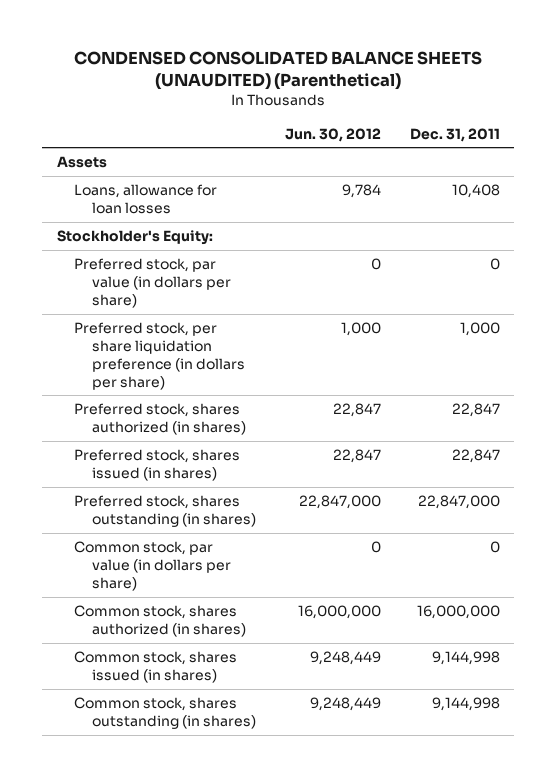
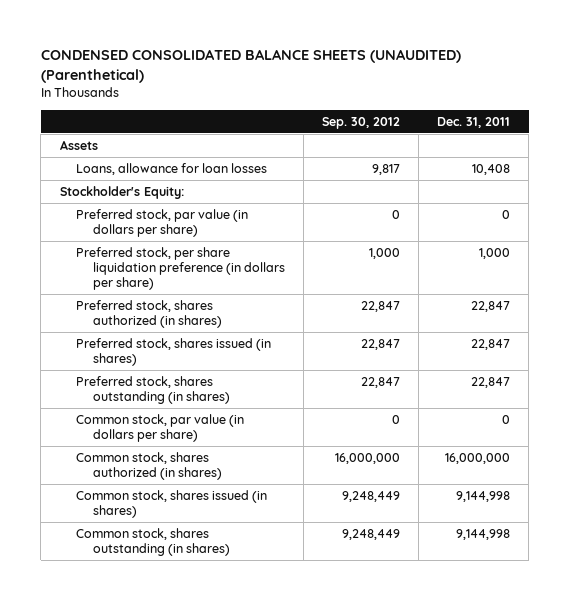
- | Jun. 30, 2012 | Dec. 31, 2011
+ | Sep. 30, 2012 | Dec. 31, 2011
- Preferred stock, shares outstanding (in shares) | 22,847,000 | 22,847,000
+ Preferred stock, shares outstanding (in shares) | 22,847 | 22,847

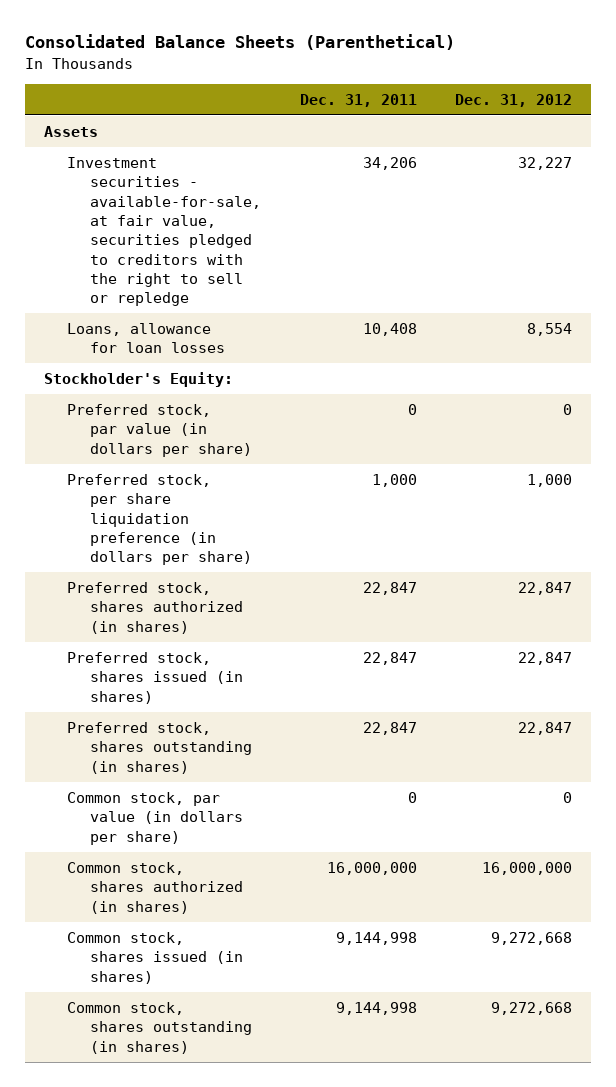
- CONDENSED CONSOLIDATED BALANCE SHEETS (UNAUDITED) (Parenthetical)
+ Consolidated Balance Sheets (Parenthetical)
- | Sep. 30, 2012 | Dec. 31, 2011
+ | Dec. 31, 2011 | Dec. 31, 2012
+ Investment securities - available-for-sale, at fair value, securities pledged to creditors with the right to sell or repledge | 34,206 | 32,227

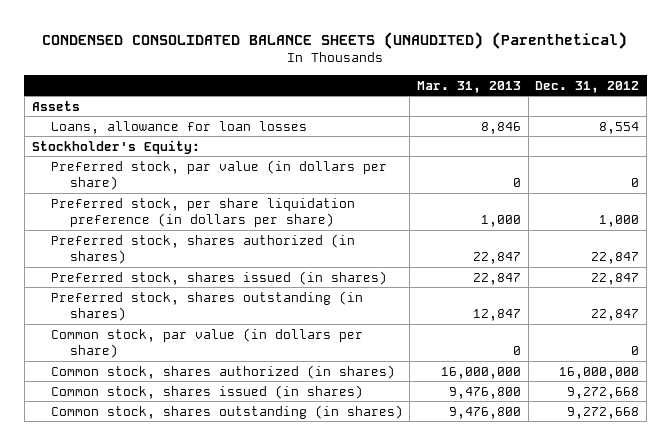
- Consolidated Balance Sheets (Parenthetical)
+ CONDENSED CONSOLIDATED BALANCE SHEETS (UNAUDITED) (Parenthetical)
- | Dec. 31, 2011 | Dec. 31, 2012
+ | Mar. 31, 2013 | Dec. 31, 2012
- Investment securities - available-for-sale, at fair value, securities pledged to creditors with the right to sell or repledge | 34,206 | 32,227

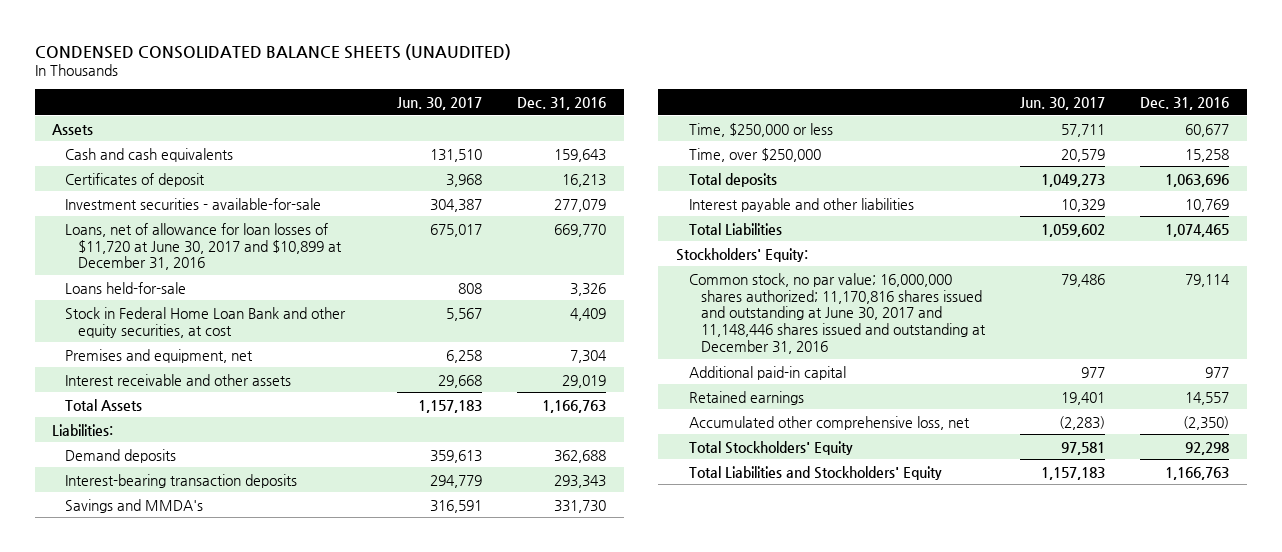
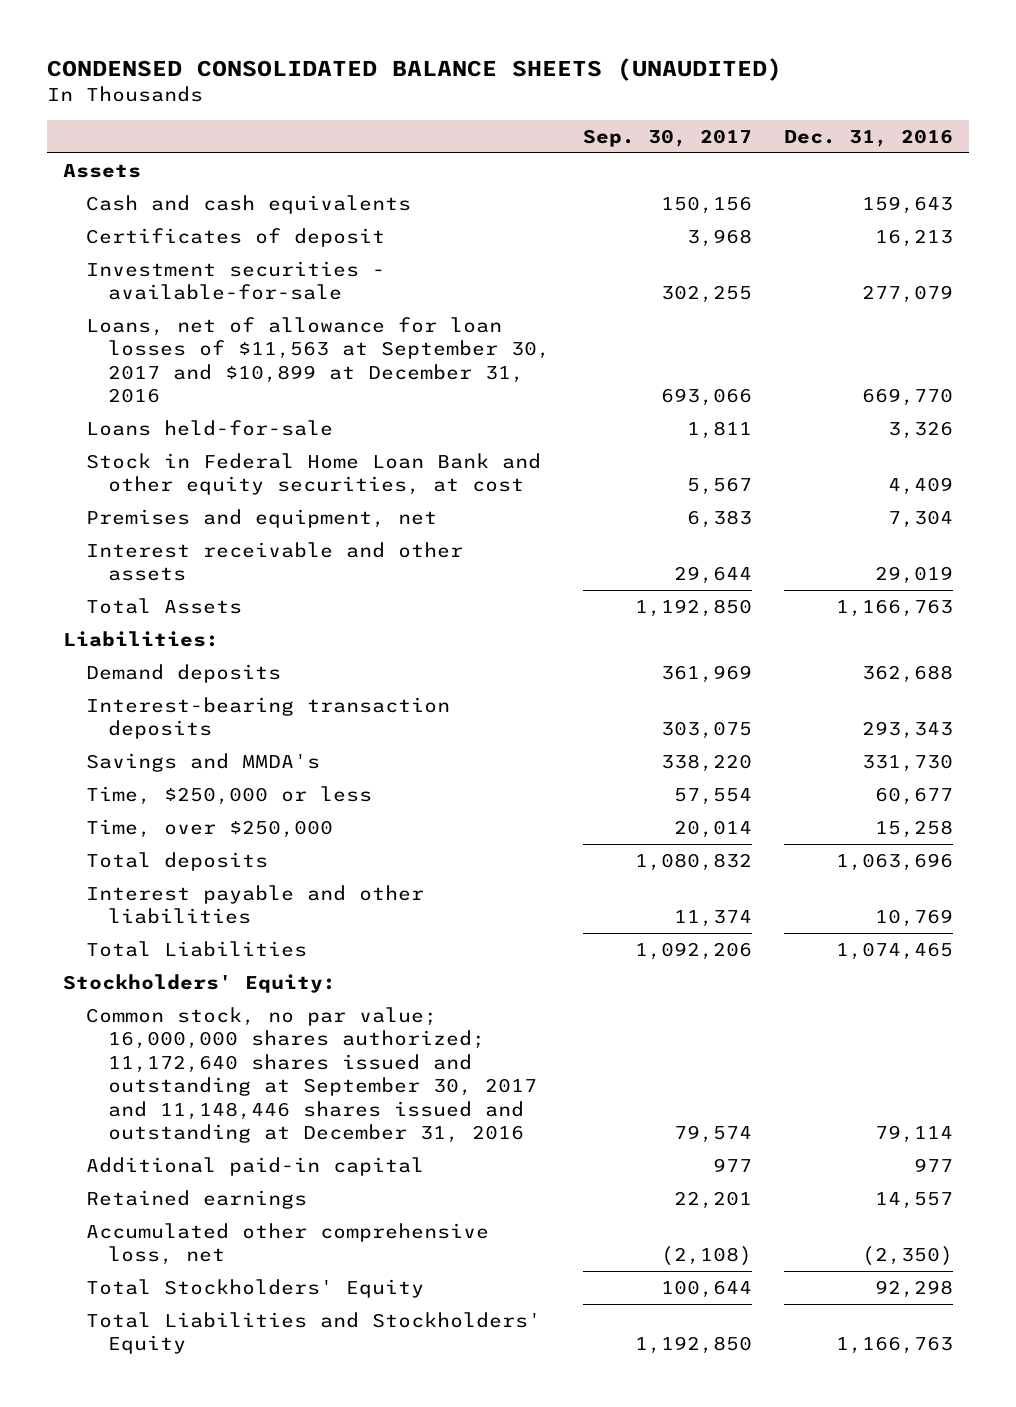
- | Jun. 30, 2017 | Dec. 31, 2016
+ | Sep. 30, 2017 | Dec. 31, 2016
- Loans, net of allowance for loan losses of $11,720 at June 30, 2017 and $10,899 at December 31, 2016 | 675,017 | 669,770
+ Loans, net of allowance for loan losses of $11,563 at September 30, 2017 and $10,899 at December 31, 2016 | 693,066 | 669,770
- Common stock, no par value; 16,000,000 shares authorized; 11,170,816 shares issued and outstanding at June 30, 2017 and 11,148,446 shares issued and outstanding at December 31, 2016 | 79,486 | 79,114
+ Common stock, no par value; 16,000,000 shares authorized; 11,172,640 shares issued and outstanding at September 30, 2017 and 11,148,446 shares issued and outstanding at December 31, 2016 | 79,574 | 79,114

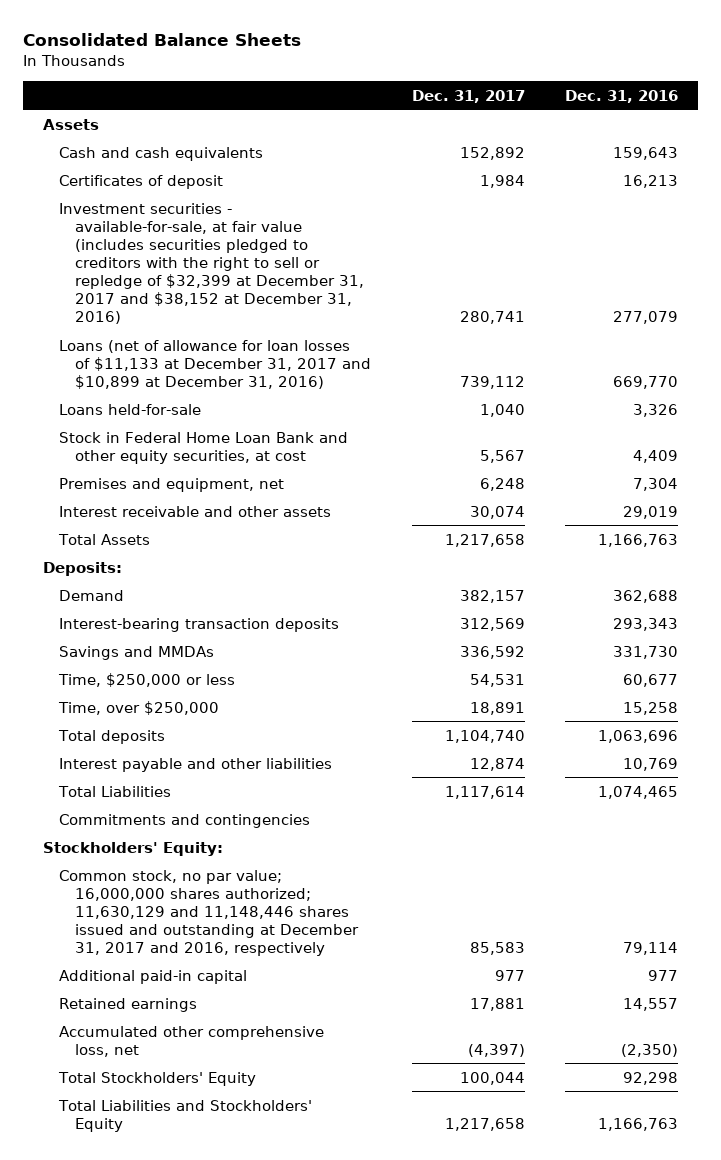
- CONDENSED CONSOLIDATED BALANCE SHEETS (UNAUDITED)
+ Consolidated Balance Sheets
- | Sep. 30, 2017 | Dec. 31, 2016
+ | Dec. 31, 2017 | Dec. 31, 2016
- Investment securities - available-for-sale | 302,255 | 277,079
- Loans, net of allowance for loan losses of $11,563 at September 30, 2017 and $10,899 at December 31, 2016 | 693,066 | 669,770
+ Investment securities - available-for-sale, at fair value (includes securities pledged to creditors with the right to sell or repledge of $32,399 at December 31, 2017 and $38,152 at December 31, 2016) | 280,741 | 277,079
+ Loans (net of allowance for loan losses of $11,133 at December 31, 2017 and $10,899 at December 31, 2016) | 739,112 | 669,770
- Liabilities:
- Demand deposits | 361,969 | 362,688
+ Deposits:
+ Demand | 382,157 | 362,688
- Savings and MMDA's | 338,220 | 331,730
+ Savings and MMDAs | 336,592 | 331,730
+ Commitments and contingencies
- Common stock, no par value; 16,000,000 shares authorized; 11,172,640 shares issued and outstanding at September 30, 2017 and 11,148,446 shares issued and outstanding at December 31, 2016 | 79,574 | 79,114
+ Common stock, no par value; 16,000,000 shares authorized; 11,630,129 and 11,148,446 shares issued and outstanding at December 31, 2017 and 2016, respectively | 85,583 | 79,114

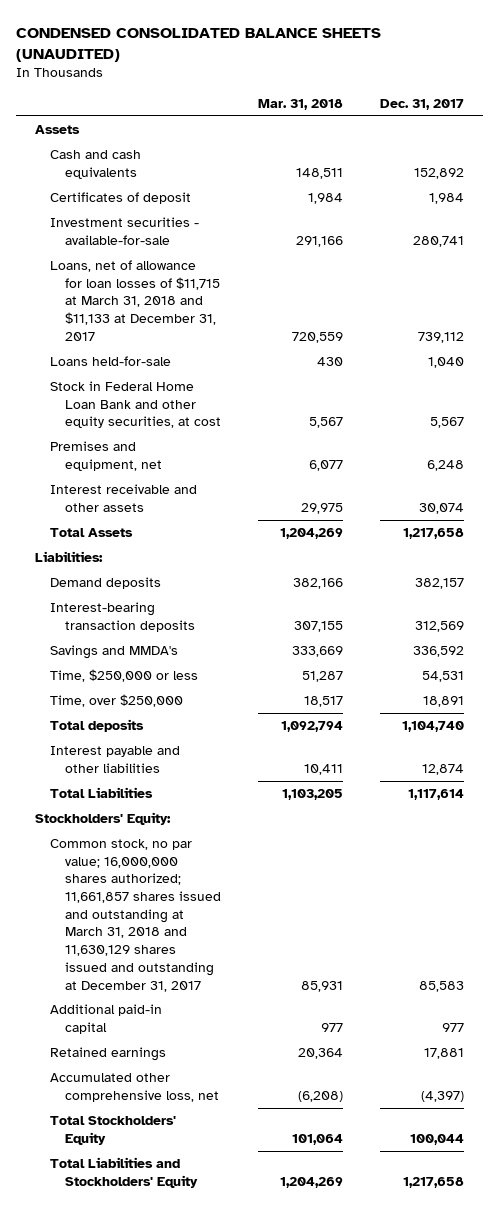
- Consolidated Balance Sheets
+ CONDENSED CONSOLIDATED BALANCE SHEETS (UNAUDITED)
- | Dec. 31, 2017 | Dec. 31, 2016
+ | Mar. 31, 2018 | Dec. 31, 2017
- Investment securities - available-for-sale, at fair value (includes securities pledged to creditors with the right to sell or repledge of $32,399 at December 31, 2017 and $38,152 at December 31, 2016) | 280,741 | 277,079
- Loans (net of allowance for loan losses of $11,133 at December 31, 2017 and $10,899 at December 31, 2016) | 739,112 | 669,770
+ Investment securities - available-for-sale | 291,166 | 280,741
+ Loans, net of allowance for loan losses of $11,715 at March 31, 2018 and $11,133 at December 31, 2017 | 720,559 | 739,112
- Deposits:
- Demand | 382,157 | 362,688
+ Liabilities:
+ Demand deposits | 382,166 | 382,157
- Savings and MMDAs | 336,592 | 331,730
+ Savings and MMDA's | 333,669 | 336,592
- Commitments and contingencies
- Common stock, no par value; 16,000,000 shares authorized; 11,630,129 and 11,148,446 shares issued and outstanding at December 31, 2017 and 2016, respectively | 85,583 | 79,114
+ Common stock, no par value; 16,000,000 shares authorized; 11,661,857 shares issued and outstanding at March 31, 2018 and 11,630,129 shares issued and outstanding at December 31, 2017 | 85,931 | 85,583

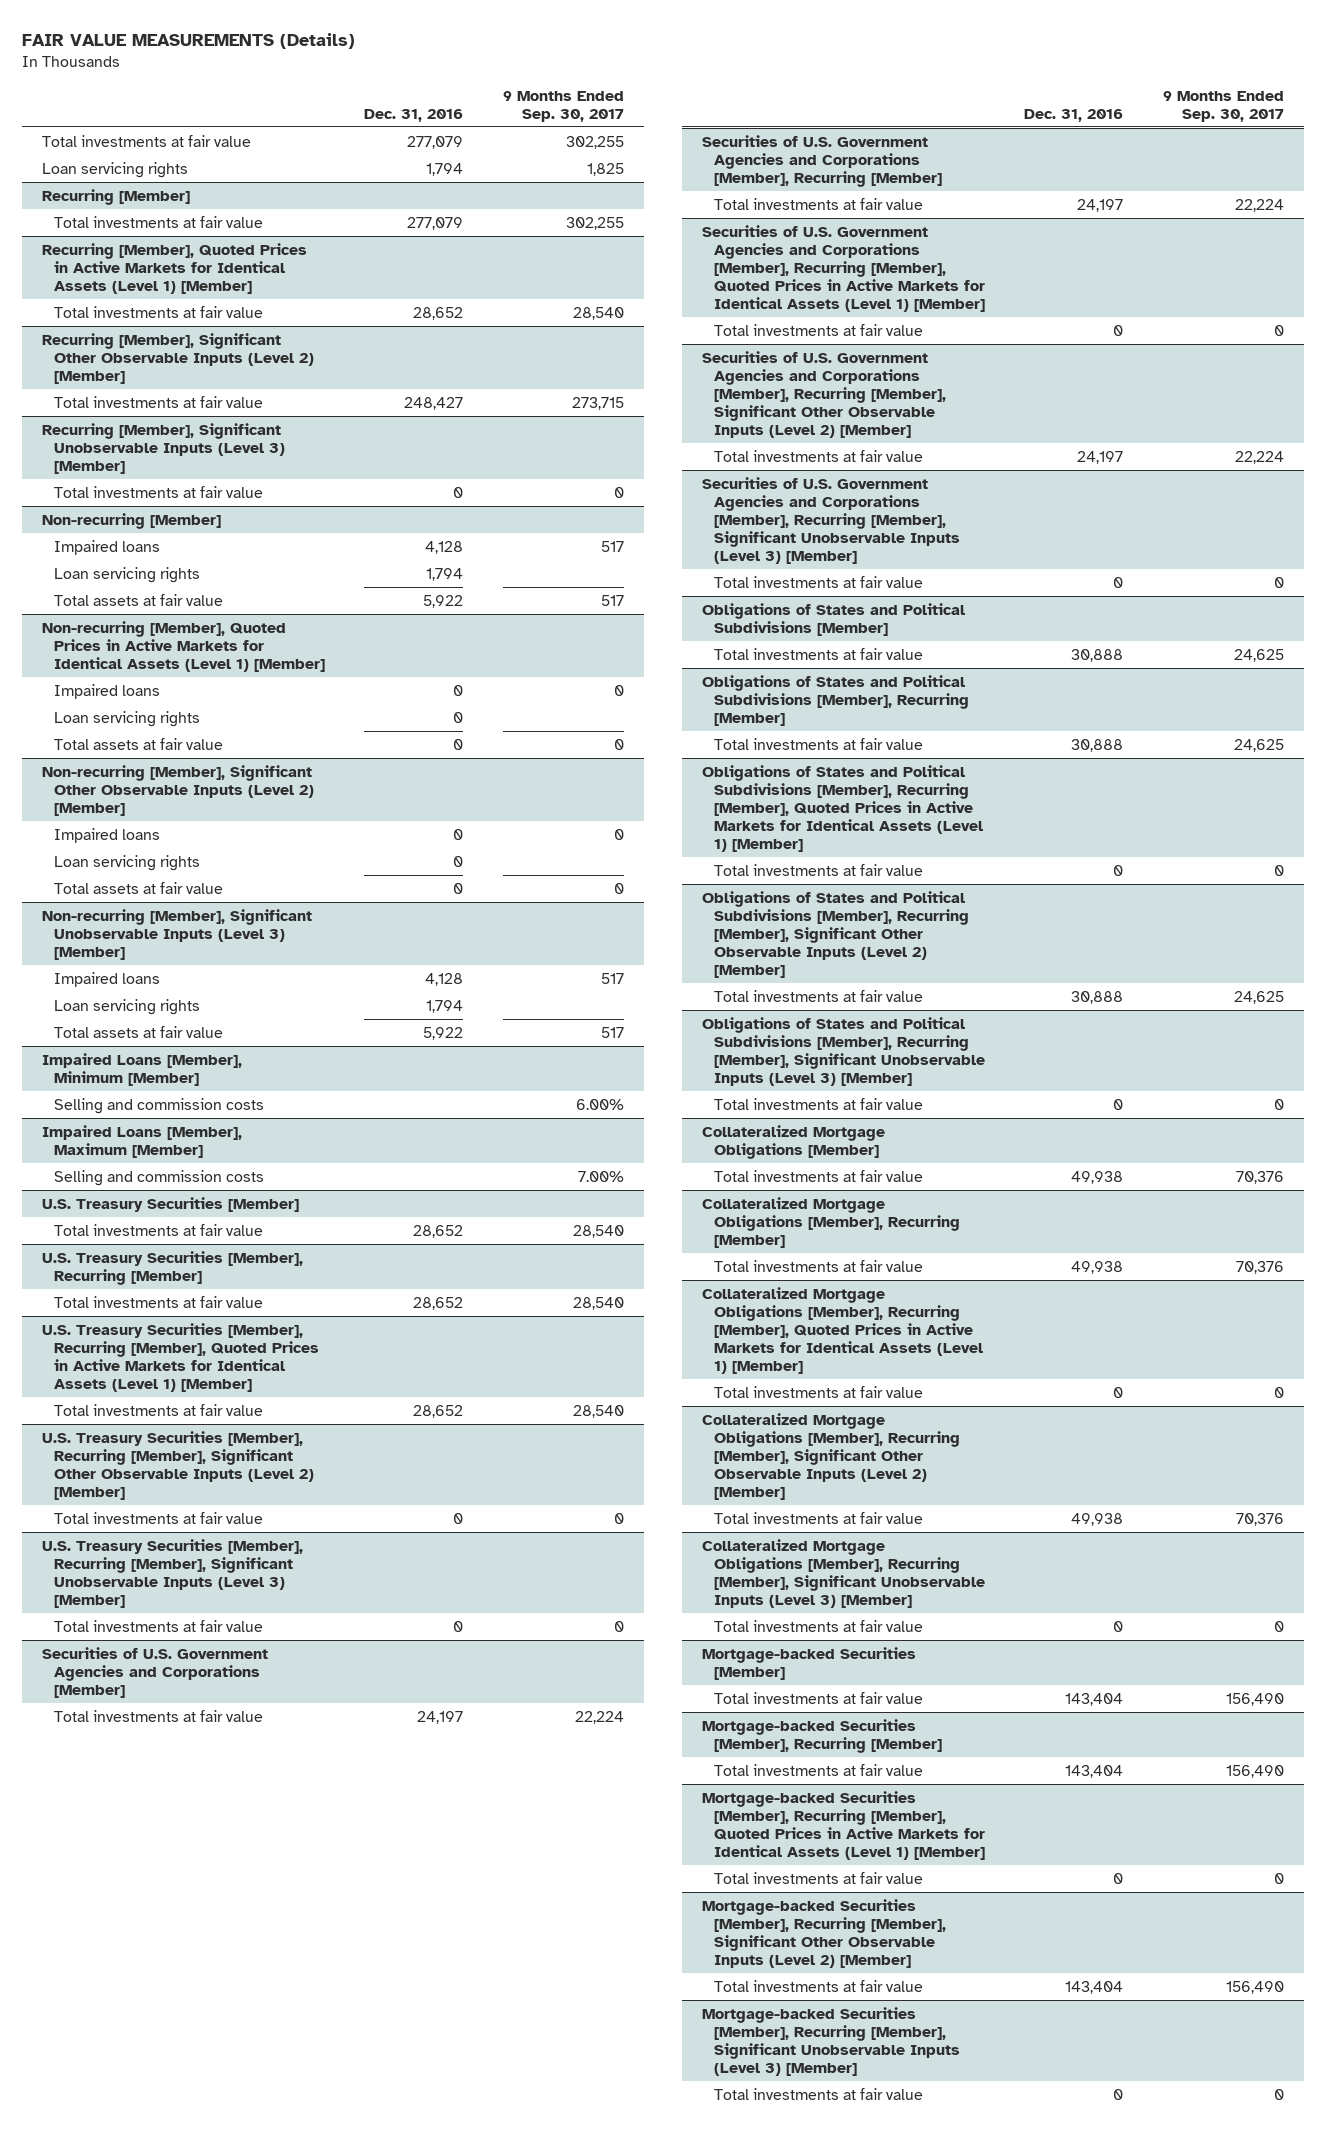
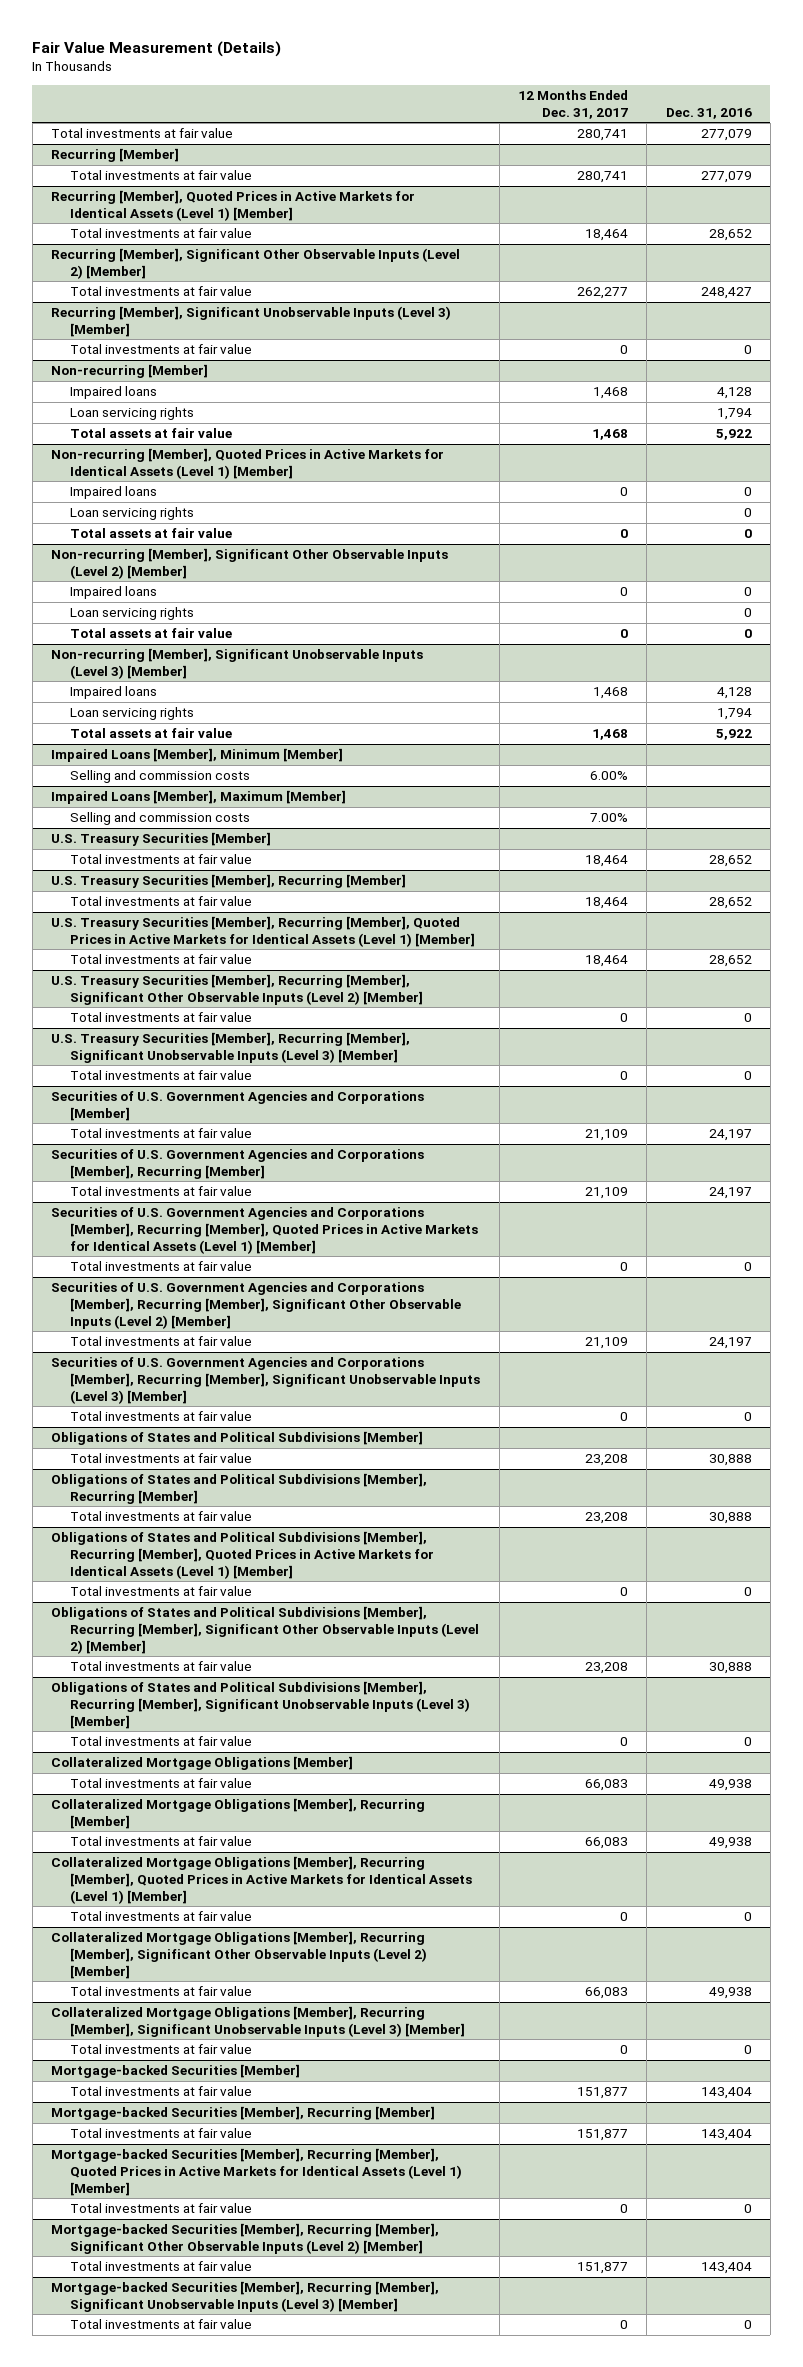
- FAIR VALUE MEASUREMENTS (Details)
+ Fair Value Measurement (Details)
- | Dec. 31, 2016 | 9 Months Ended Sep. 30, 2017
+ | 12 Months Ended Dec. 31, 2017 | Dec. 31, 2016
- Loan servicing rights | 1,794 | 1,825

